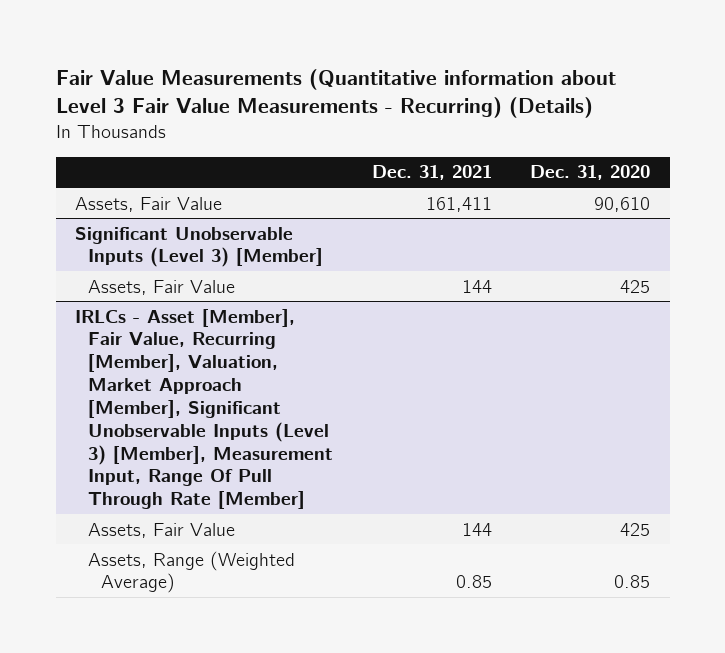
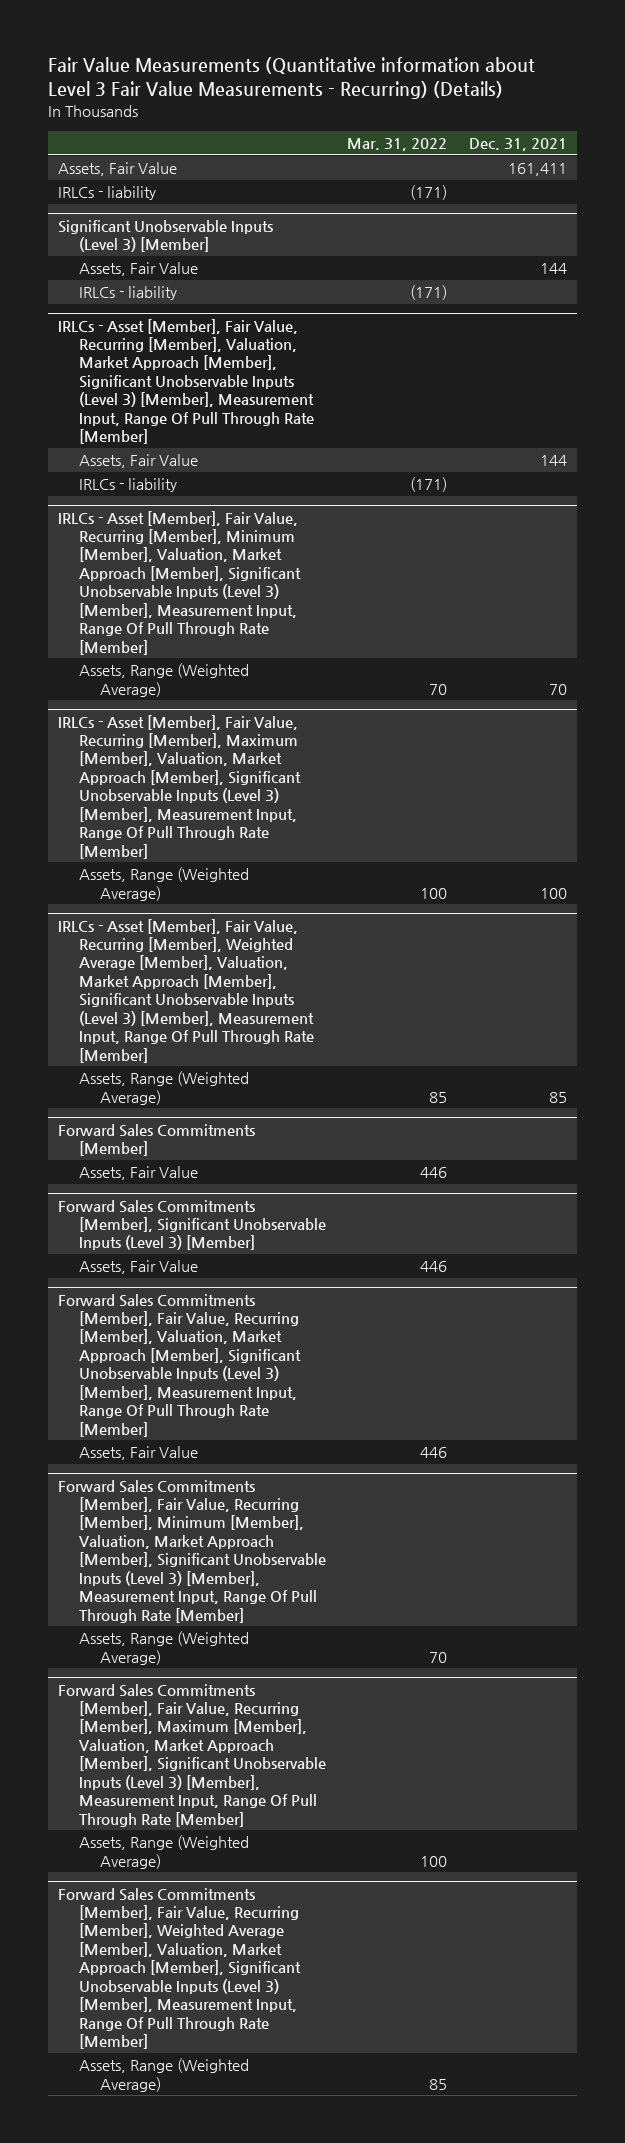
- | Dec. 31, 2021 | Dec. 31, 2020
+ | Mar. 31, 2022 | Dec. 31, 2021
+ IRLCs - liability | (171) |
@ Significant Unobservable Inputs (Level 3) [Member]
+ IRLCs - liability | (171) |
@ IRLCs - Asset [Member], Fair Value, Recurring [Member], Valuation, Market Approach [Member], Significant Unobservable Inputs (Level 3) [Member], Measurement Input, Range Of Pull Through Rate [Member]
- Assets, Range (Weighted Average) | 0.85 | 0.85
+ IRLCs - liability | (171) |
+ IRLCs - Asset [Member], Fair Value, Recurring [Member], Minimum [Member], Valuation, Market Approach [Member], Significant Unobservable Inputs (Level 3) [Member], Measurement Input, Range Of Pull Through Rate [Member]
+ Assets, Range (Weighted Average) | 70 | 70
+ IRLCs - Asset [Member], Fair Value, Recurring [Member], Maximum [Member], Valuation, Market Approach [Member], Significant Unobservable Inputs (Level 3) [Member], Measurement Input, Range Of Pull Through Rate [Member]
+ Assets, Range (Weighted Average) | 100 | 100
+ IRLCs - Asset [Member], Fair Value, Recurring [Member], Weighted Average [Member], Valuation, Market Approach [Member], Significant Unobservable Inputs (Level 3) [Member], Measurement Input, Range Of Pull Through Rate [Member]
+ Assets, Range (Weighted Average) | 85 | 85
+ Forward Sales Commitments [Member]
+ Assets, Fair Value | 446 |
+ Forward Sales Commitments [Member], Significant Unobservable Inputs (Level 3) [Member]
+ Assets, Fair Value | 446 |
+ Forward Sales Commitments [Member], Fair Value, Recurring [Member], Valuation, Market Approach [Member], Significant Unobservable Inputs (Level 3) [Member], Measurement Input, Range Of Pull Through Rate [Member]
+ Assets, Fair Value | 446 |
+ Forward Sales Commitments [Member], Fair Value, Recurring [Member], Minimum [Member], Valuation, Market Approach [Member], Significant Unobservable Inputs (Level 3) [Member], Measurement Input, Range Of Pull Through Rate [Member]
+ Assets, Range (Weighted Average) | 70 |
+ Forward Sales Commitments [Member], Fair Value, Recurring [Member], Maximum [Member], Valuation, Market Approach [Member], Significant Unobservable Inputs (Level 3) [Member], Measurement Input, Range Of Pull Through Rate [Member]
+ Assets, Range (Weighted Average) | 100 |
+ Forward Sales Commitments [Member], Fair Value, Recurring [Member], Weighted Average [Member], Valuation, Market Approach [Member], Significant Unobservable Inputs (Level 3) [Member], Measurement Input, Range Of Pull Through Rate [Member]
+ Assets, Range (Weighted Average) | 85 |

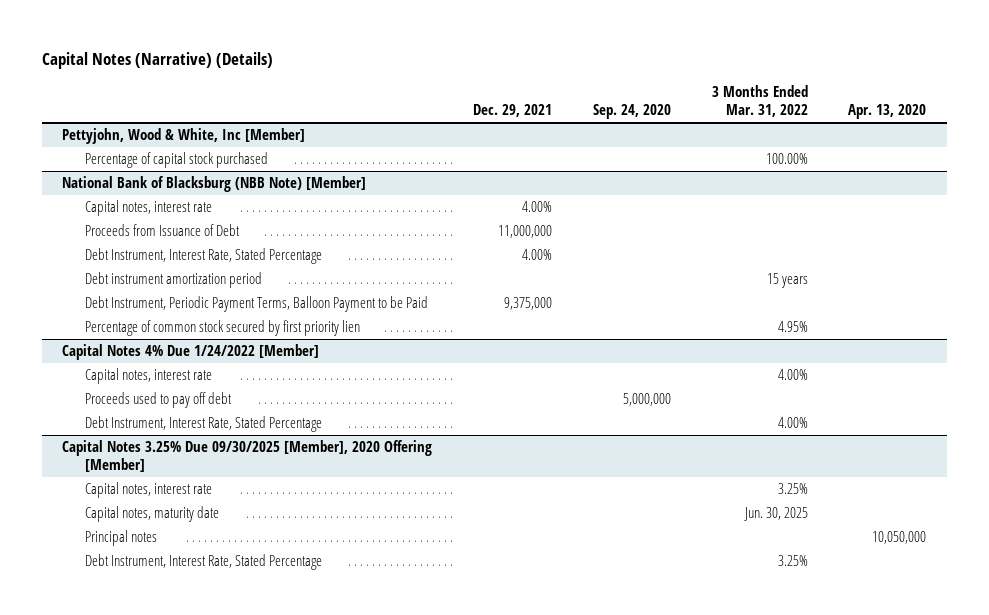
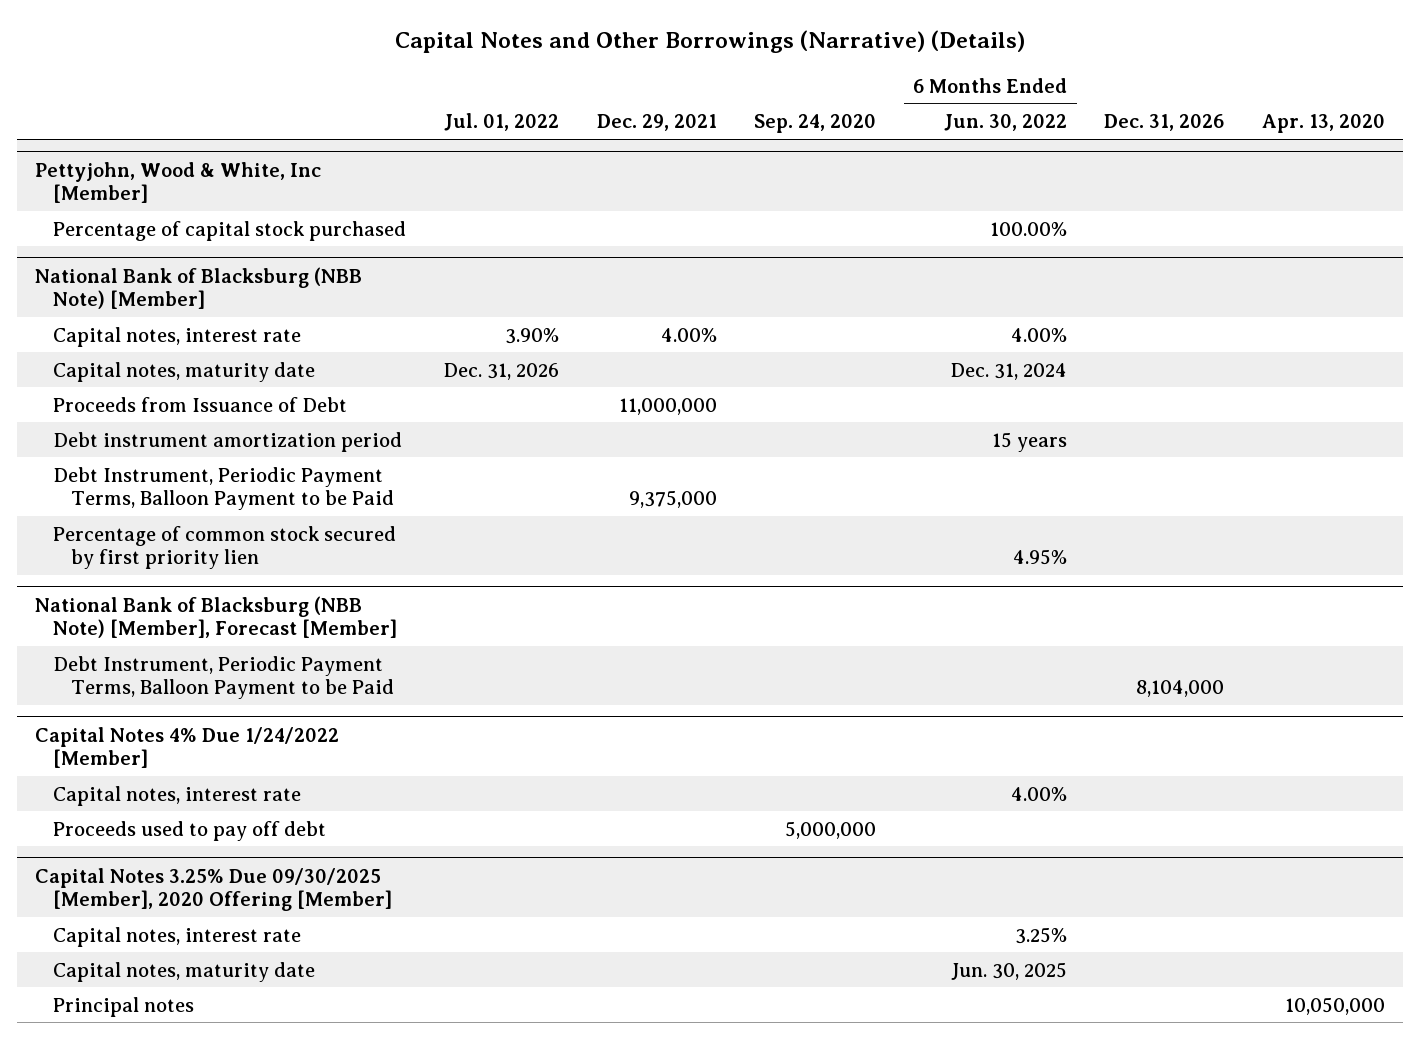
- Capital Notes (Narrative) (Details)
+ Capital Notes and Other Borrowings (Narrative) (Details)
- | Dec. 29, 2021 | Sep. 24, 2020 | 3 Months Ended Mar. 31, 2022 | Apr. 13, 2020
+ | Jul. 01, 2022 | Dec. 29, 2021 | Sep. 24, 2020 | 6 Months Ended Jun. 30, 2022 | Dec. 31, 2026 | Apr. 13, 2020
@ National Bank of Blacksburg (NBB Note) [Member]
+ Capital notes, maturity date | Dec. 31, 2026 | | | Dec. 31, 2024 | |
- Debt Instrument, Interest Rate, Stated Percentage | 4.00% | | |
+ National Bank of Blacksburg (NBB Note) [Member], Forecast [Member]
+ Debt Instrument, Periodic Payment Terms, Balloon Payment to be Paid | | | | | 8,104,000 |
@ Capital Notes 4% Due 1/24/2022 [Member]
- Debt Instrument, Interest Rate, Stated Percentage | | | 4.00% |
@ Capital Notes 3.25% Due 09/30/2025 [Member], 2020 Offering [Member]
- Debt Instrument, Interest Rate, Stated Percentage | | | 3.25% |

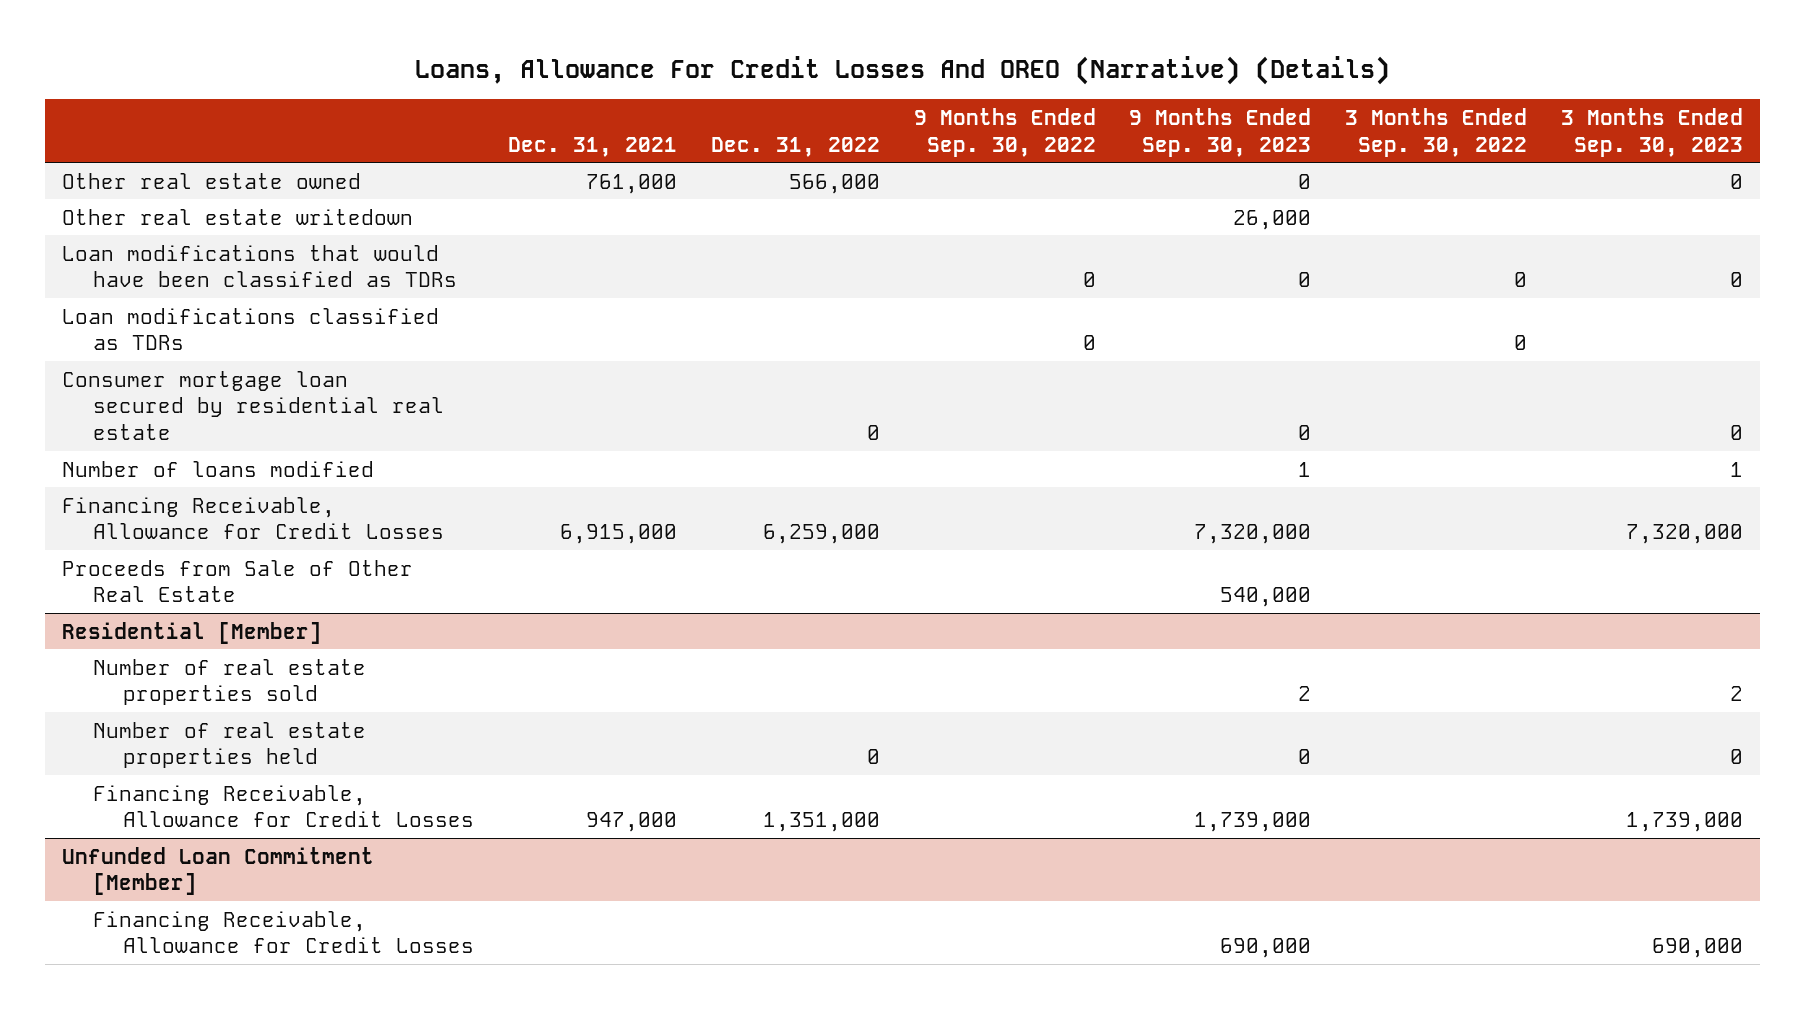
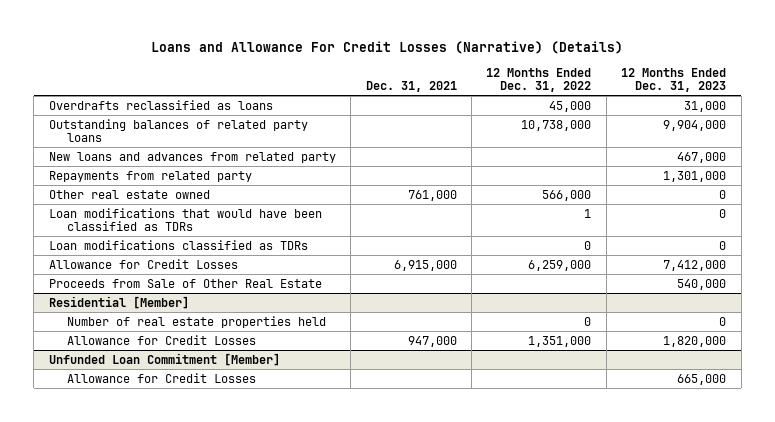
- Loans, Allowance For Credit Losses And OREO (Narrative) (Details)
+ Loans and Allowance For Credit Losses (Narrative) (Details)
- | Dec. 31, 2021 | Dec. 31, 2022 | 9 Months Ended Sep. 30, 2022 | 9 Months Ended Sep. 30, 2023 | 3 Months Ended Sep. 30, 2022 | 3 Months Ended Sep. 30, 2023
+ | Dec. 31, 2021 | 12 Months Ended Dec. 31, 2022 | 12 Months Ended Dec. 31, 2023
+ Overdrafts reclassified as loans | | 45,000 | 31,000
+ Outstanding balances of related party loans | | 10,738,000 | 9,904,000
+ New loans and advances from related party | | | 467,000
+ Repayments from related party | | | 1,301,000
- Other real estate writedown | | | | 26,000 | |
- Consumer mortgage loan secured by residential real estate | | 0 | | 0 | | 0
- Number of loans modified | | | | 1 | | 1
- Financing Receivable, Allowance for Credit Losses | 6,915,000 | 6,259,000 | | 7,320,000 | | 7,320,000
+ Allowance for Credit Losses | 6,915,000 | 6,259,000 | 7,412,000
@ Residential [Member]
- Number of real estate properties sold | | | | 2 | | 2
- Financing Receivable, Allowance for Credit Losses | 947,000 | 1,351,000 | | 1,739,000 | | 1,739,000
+ Allowance for Credit Losses | 947,000 | 1,351,000 | 1,820,000
@ Unfunded Loan Commitment [Member]
- Financing Receivable, Allowance for Credit Losses | | | | 690,000 | | 690,000
+ Allowance for Credit Losses | | | 665,000

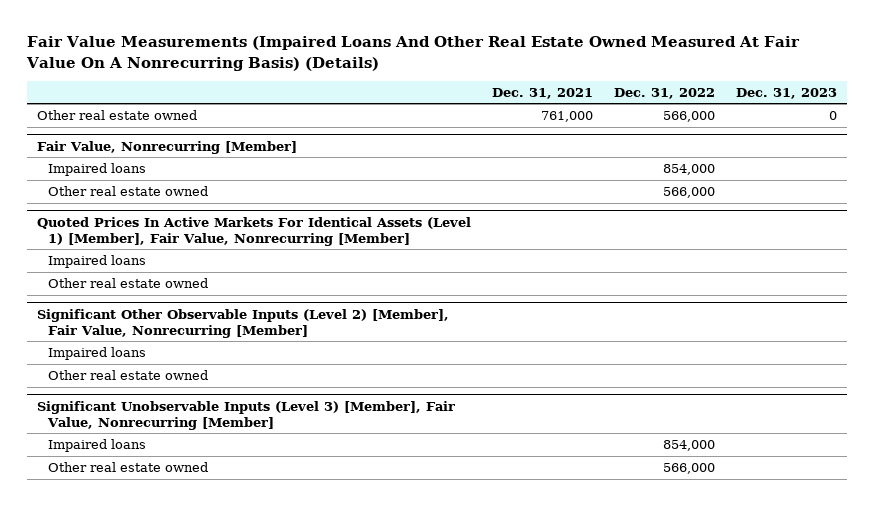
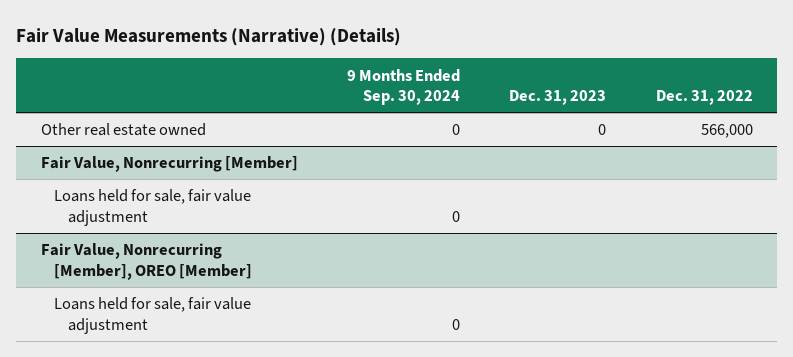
- Fair Value Measurements (Impaired Loans And Other Real Estate Owned Measured At Fair Value On A Nonrecurring Basis) (Details)
+ Fair Value Measurements (Narrative) (Details)
- | Dec. 31, 2021 | Dec. 31, 2022 | Dec. 31, 2023
+ | 9 Months Ended Sep. 30, 2024 | Dec. 31, 2023 | Dec. 31, 2022
@ Fair Value, Nonrecurring [Member]
- Impaired loans | | 854,000 |
- Other real estate owned | | 566,000 |
- Quoted Prices In Active Markets For Identical Assets (Level 1) [Member], Fair Value, Nonrecurring [Member]
- Impaired loans
- Other real estate owned
- Significant Other Observable Inputs (Level 2) [Member], Fair Value, Nonrecurring [Member]
- Impaired loans
- Other real estate owned
- Significant Unobservable Inputs (Level 3) [Member], Fair Value, Nonrecurring [Member]
- Impaired loans | | 854,000 |
- Other real estate owned | | 566,000 |
@ Fair Value, Nonrecurring [Member]
+ Loans held for sale, fair value adjustment | 0 | |
+ Fair Value, Nonrecurring [Member], OREO [Member]
+ Loans held for sale, fair value adjustment | 0 | |

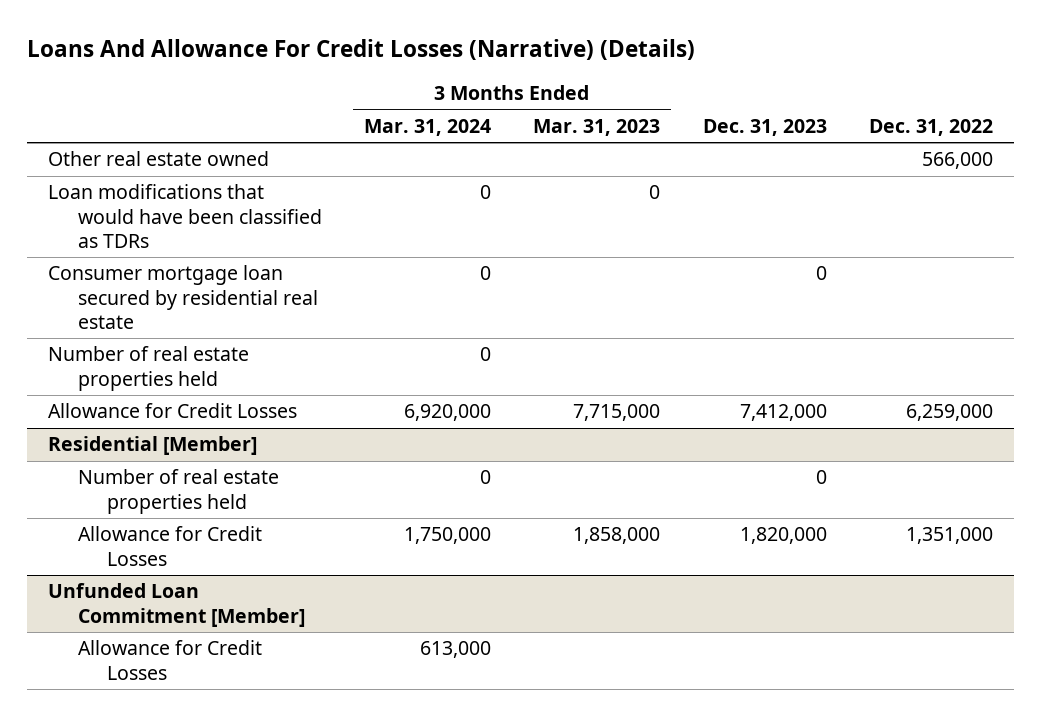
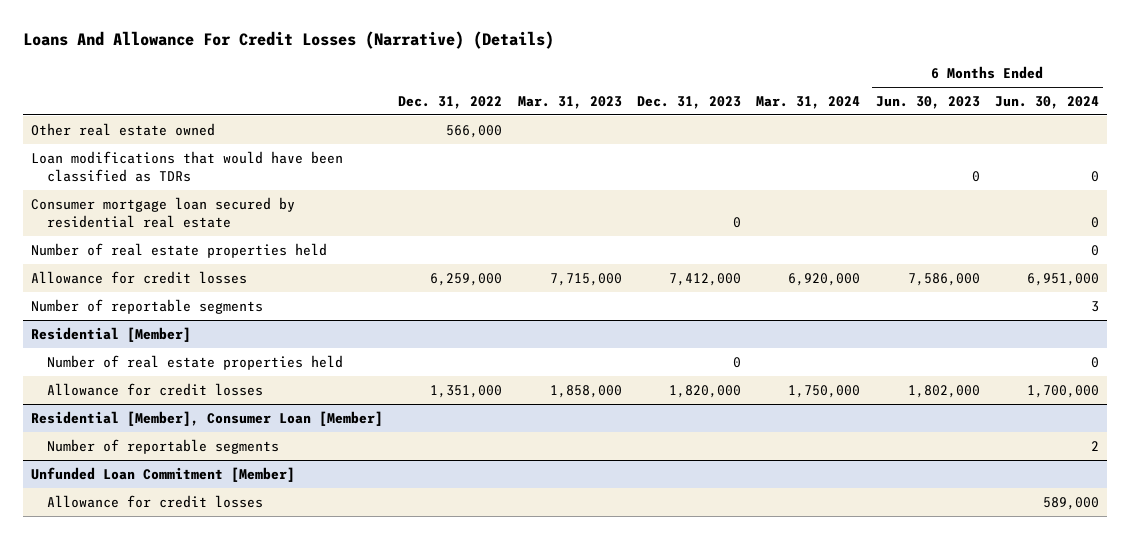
- | 3 Months Ended Mar. 31, 2024 | 3 Months Ended Mar. 31, 2023 | Dec. 31, 2023 | Dec. 31, 2022
+ | Dec. 31, 2022 | Mar. 31, 2023 | Dec. 31, 2023 | Mar. 31, 2024 | 6 Months Ended Jun. 30, 2023 | 6 Months Ended Jun. 30, 2024
- Allowance for Credit Losses | 6,920,000 | 7,715,000 | 7,412,000 | 6,259,000
+ Allowance for credit losses | 6,259,000 | 7,715,000 | 7,412,000 | 6,920,000 | 7,586,000 | 6,951,000
+ Number of reportable segments | | | | | | 3
@ Residential [Member]
- Allowance for Credit Losses | 1,750,000 | 1,858,000 | 1,820,000 | 1,351,000
+ Allowance for credit losses | 1,351,000 | 1,858,000 | 1,820,000 | 1,750,000 | 1,802,000 | 1,700,000
+ Residential [Member], Consumer Loan [Member]
+ Number of reportable segments | | | | | | 2
@ Unfunded Loan Commitment [Member]
- Allowance for Credit Losses | 613,000 | | |
+ Allowance for credit losses | | | | | | 589,000

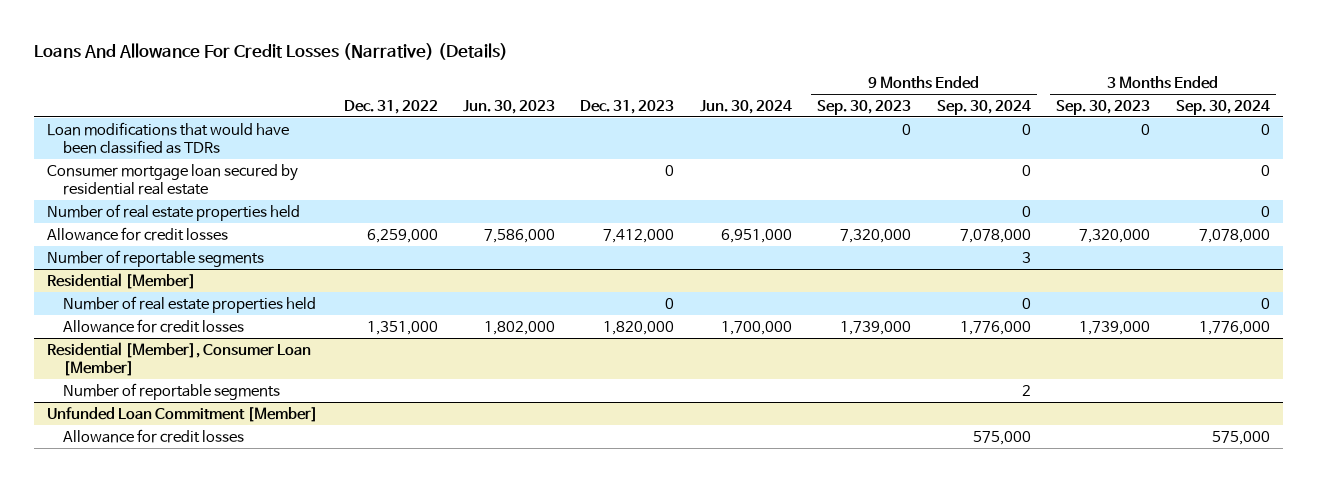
- | Dec. 31, 2022 | Mar. 31, 2023 | Dec. 31, 2023 | Mar. 31, 2024 | 6 Months Ended Jun. 30, 2023 | 6 Months Ended Jun. 30, 2024
+ | Dec. 31, 2022 | Jun. 30, 2023 | Dec. 31, 2023 | Jun. 30, 2024 | 9 Months Ended Sep. 30, 2023 | 9 Months Ended Sep. 30, 2024 | 3 Months Ended Sep. 30, 2023 | 3 Months Ended Sep. 30, 2024
- Other real estate owned | 566,000 | | | | |

